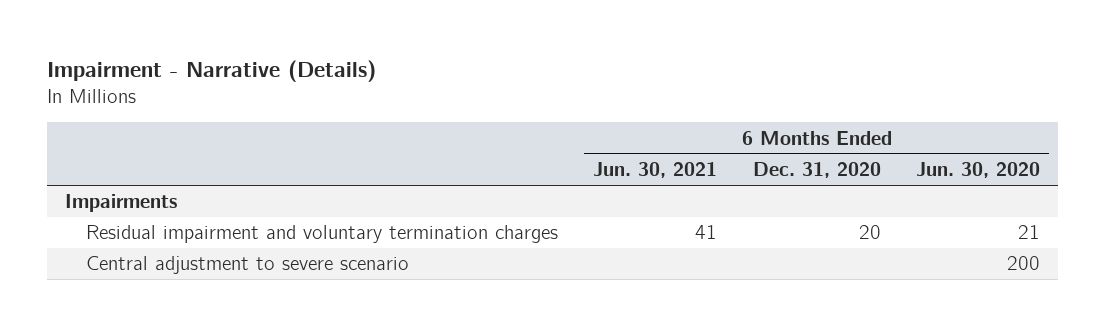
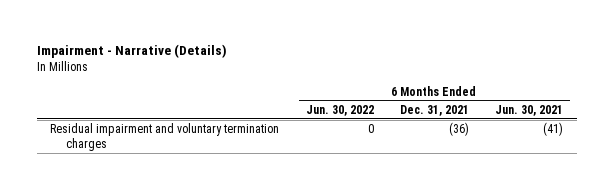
- | 6 Months Ended Jun. 30, 2021 | 6 Months Ended Dec. 31, 2020 | 6 Months Ended Jun. 30, 2020
+ | 6 Months Ended Jun. 30, 2022 | 6 Months Ended Dec. 31, 2021 | 6 Months Ended Jun. 30, 2021
- Impairments
- Residual impairment and voluntary termination charges | 41 | 20 | 21
- Central adjustment to severe scenario | | | 200
+ Residual impairment and voluntary termination charges | 0 | (36) | (41)

